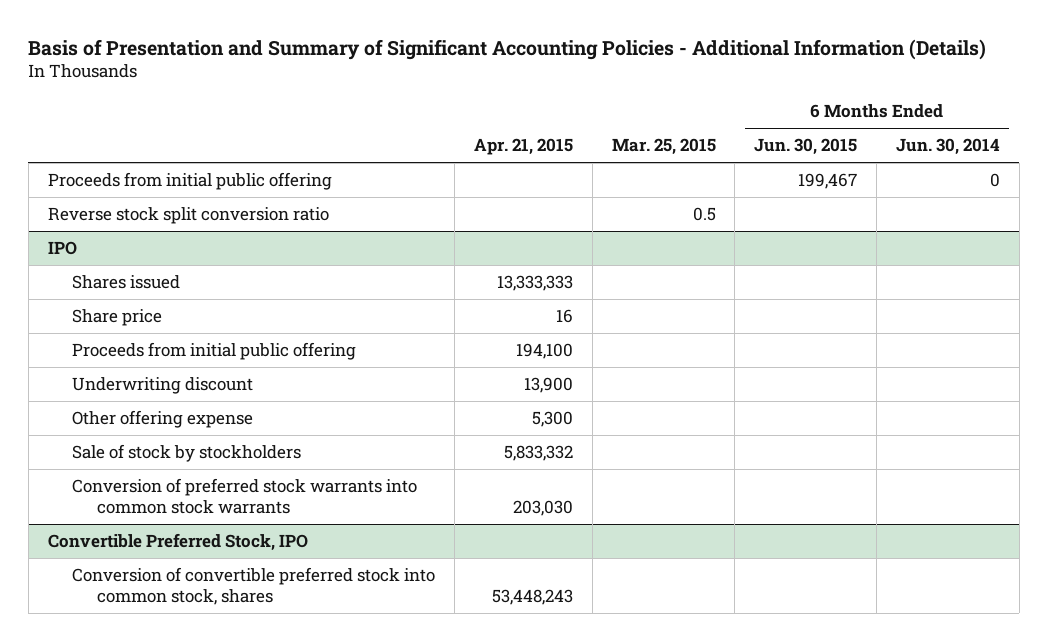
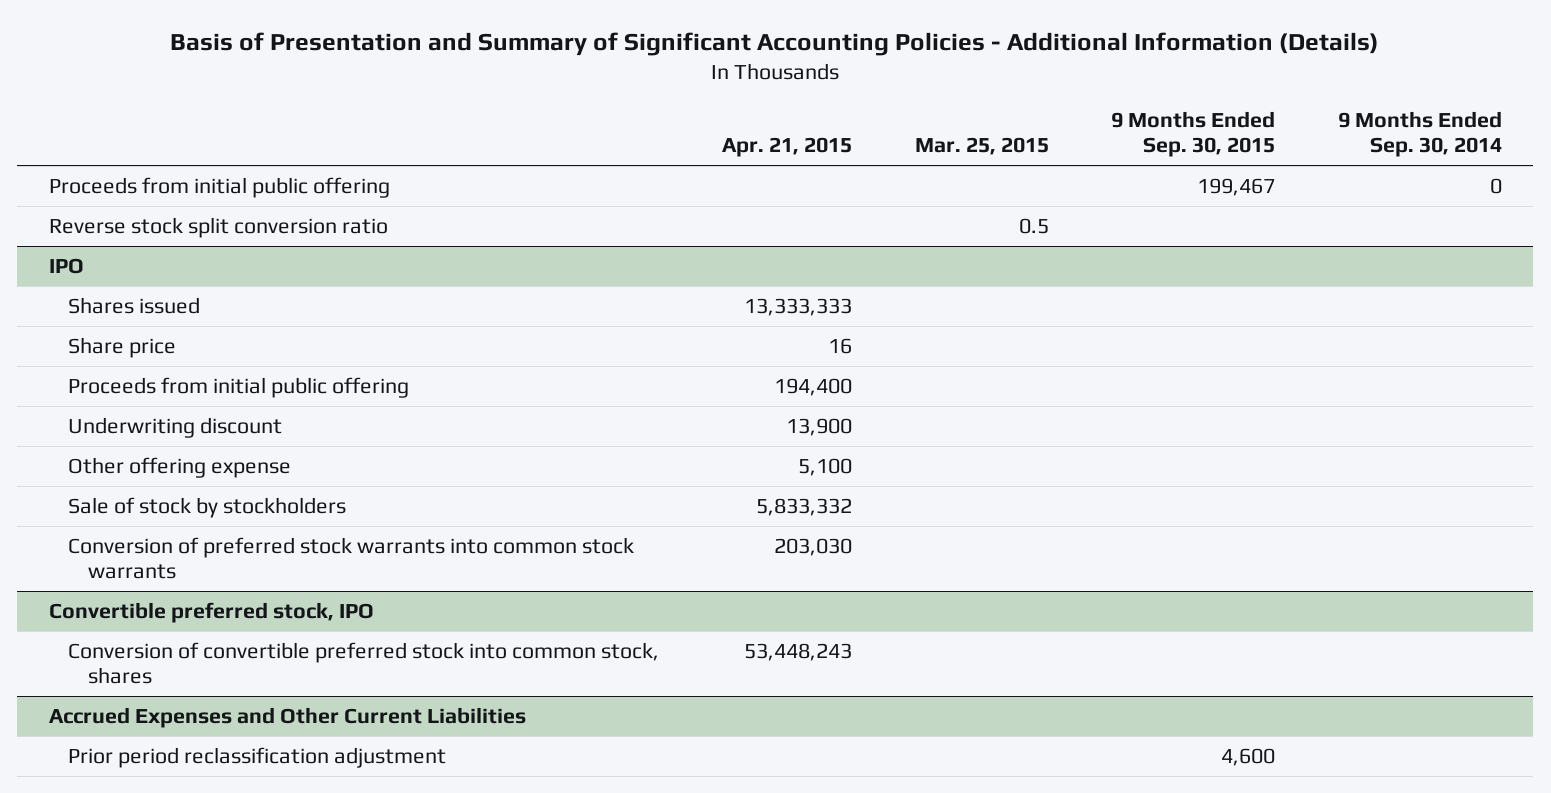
- | Apr. 21, 2015 | Mar. 25, 2015 | 6 Months Ended Jun. 30, 2015 | 6 Months Ended Jun. 30, 2014
+ | Apr. 21, 2015 | Mar. 25, 2015 | 9 Months Ended Sep. 30, 2015 | 9 Months Ended Sep. 30, 2014
@ IPO
- Proceeds from initial public offering | 194,100 | | |
+ Proceeds from initial public offering | 194,400 | | |
- Other offering expense | 5,300 | | |
+ Other offering expense | 5,100 | | |
- Convertible Preferred Stock, IPO
+ Convertible preferred stock, IPO
+ Accrued Expenses and Other Current Liabilities
+ Prior period reclassification adjustment | | | 4,600 |

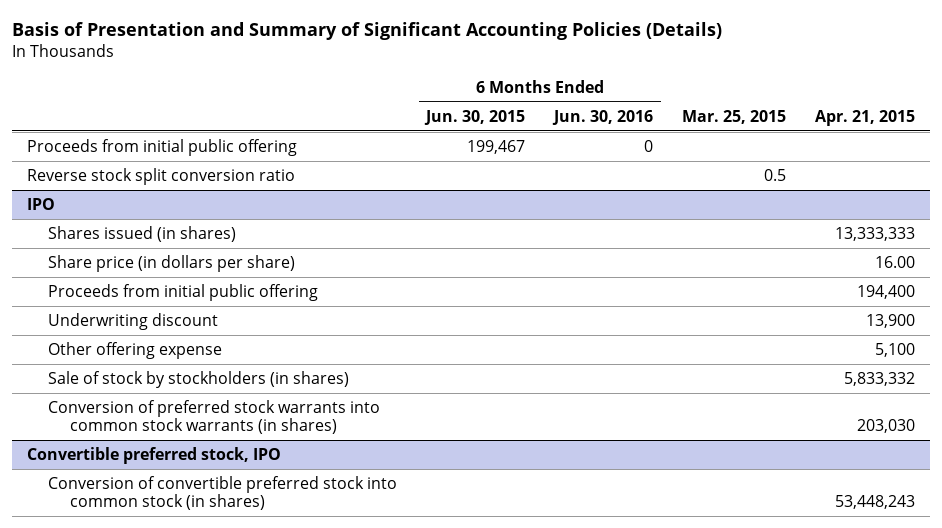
- Basis of Presentation and Summary of Significant Accounting Policies - Additional Information (Details)
+ Basis of Presentation and Summary of Significant Accounting Policies (Details)
- | Apr. 21, 2015 | Mar. 25, 2015 | 9 Months Ended Sep. 30, 2015 | 9 Months Ended Sep. 30, 2014
+ | 6 Months Ended Jun. 30, 2015 | 6 Months Ended Jun. 30, 2016 | Mar. 25, 2015 | Apr. 21, 2015
@ IPO
- Shares issued | 13,333,333 | | |
- Share price | 16 | | |
+ Shares issued (in shares) | | | | 13,333,333
+ Share price (in dollars per share) | | | | 16.00
- Sale of stock by stockholders | 5,833,332 | | |
- Conversion of preferred stock warrants into common stock warrants | 203,030 | | |
+ Sale of stock by stockholders (in shares) | | | | 5,833,332
+ Conversion of preferred stock warrants into common stock warrants (in shares) | | | | 203,030
@ Convertible preferred stock, IPO
- Conversion of convertible preferred stock into common stock, shares | 53,448,243 | | |
- Accrued Expenses and Other Current Liabilities
- Prior period reclassification adjustment | | | 4,600 |
@ Convertible preferred stock, IPO
+ Conversion of convertible preferred stock into common stock (in shares) | | | | 53,448,243

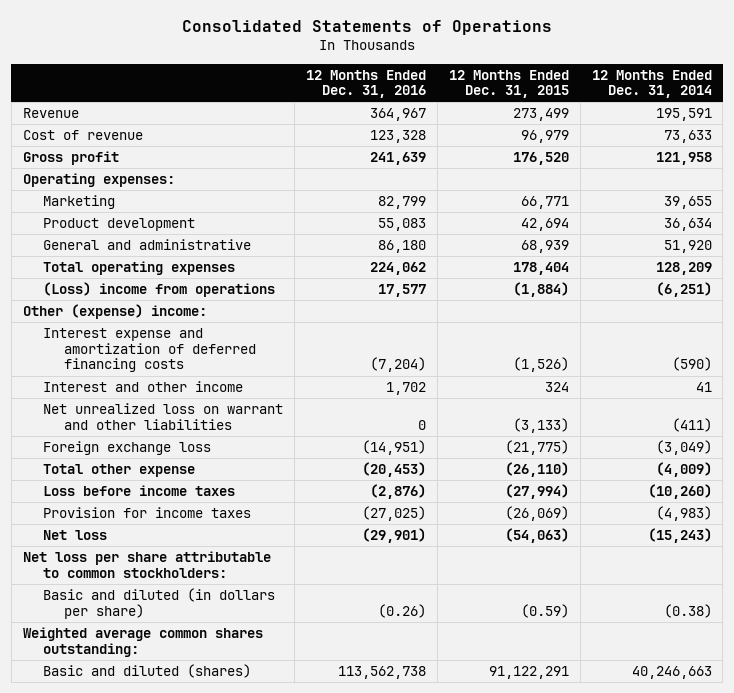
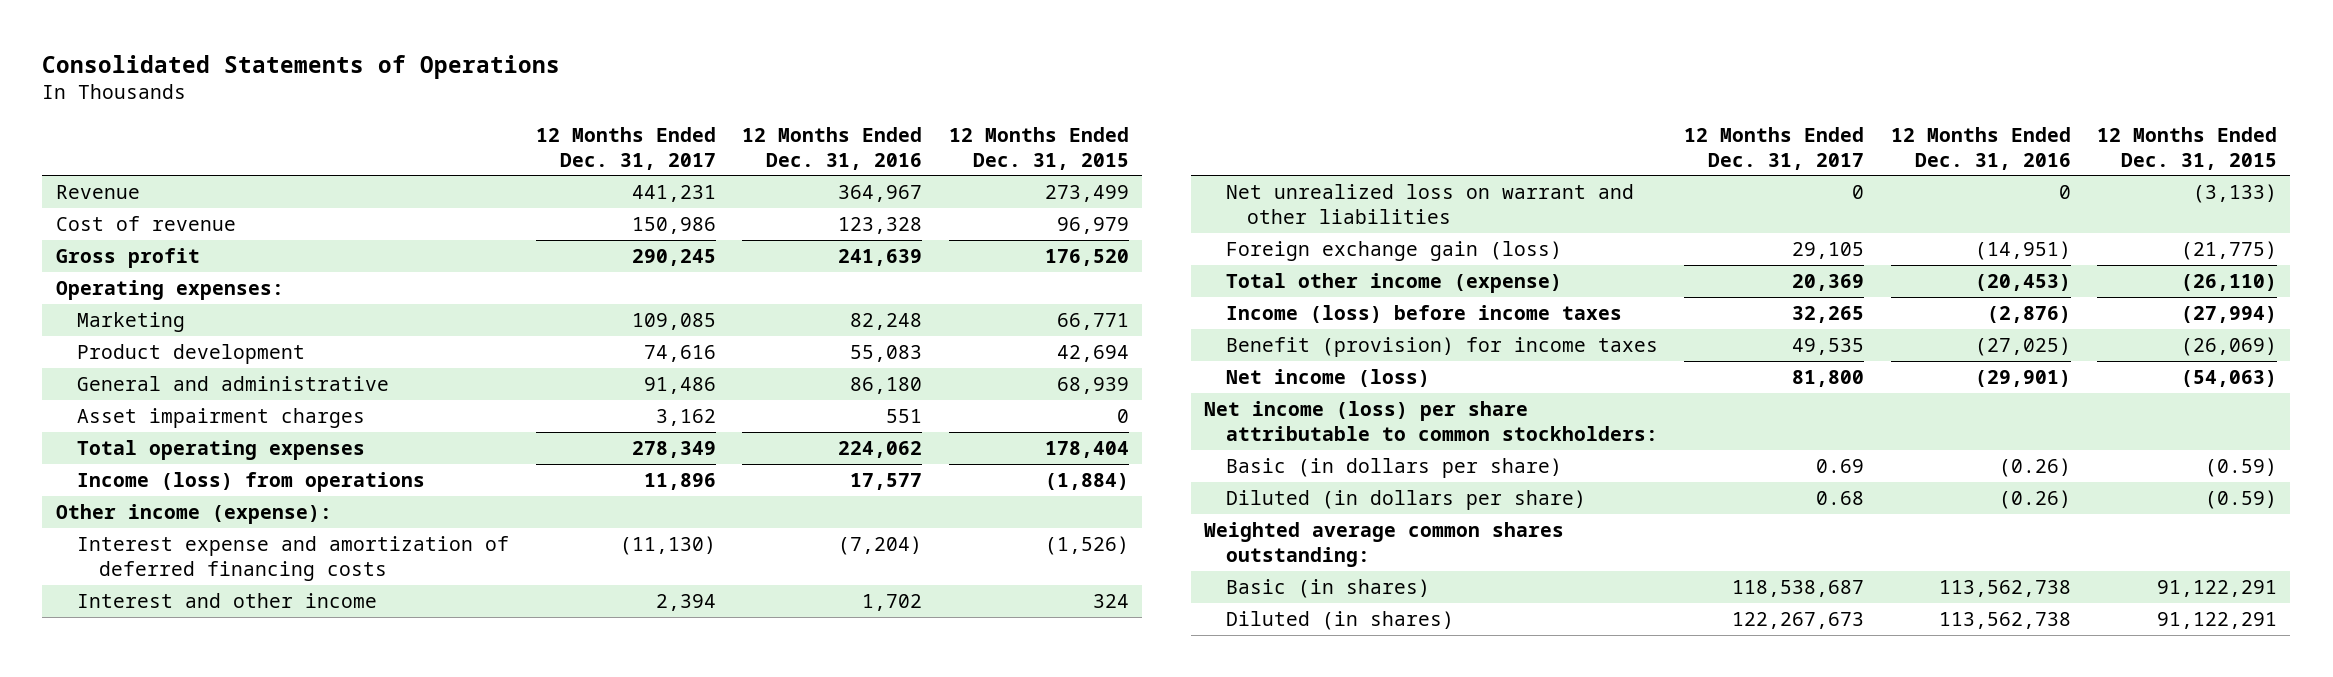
- | 12 Months Ended Dec. 31, 2016 | 12 Months Ended Dec. 31, 2015 | 12 Months Ended Dec. 31, 2014
+ | 12 Months Ended Dec. 31, 2017 | 12 Months Ended Dec. 31, 2016 | 12 Months Ended Dec. 31, 2015
- Marketing | 82,799 | 66,771 | 39,655
+ Marketing | 109,085 | 82,248 | 66,771
+ Asset impairment charges | 3,162 | 551 | 0
- (Loss) income from operations | 17,577 | (1,884) | (6,251)
- Other (expense) income:
+ Income (loss) from operations | 11,896 | 17,577 | (1,884)
+ Other income (expense):
- Foreign exchange loss | (14,951) | (21,775) | (3,049)
- Total other expense | (20,453) | (26,110) | (4,009)
- Loss before income taxes | (2,876) | (27,994) | (10,260)
- Provision for income taxes | (27,025) | (26,069) | (4,983)
- Net loss | (29,901) | (54,063) | (15,243)
- Net loss per share attributable to common stockholders:
- Basic and diluted (in dollars per share) | (0.26) | (0.59) | (0.38)
+ Foreign exchange gain (loss) | 29,105 | (14,951) | (21,775)
+ Total other income (expense) | 20,369 | (20,453) | (26,110)
+ Income (loss) before income taxes | 32,265 | (2,876) | (27,994)
+ Benefit (provision) for income taxes | 49,535 | (27,025) | (26,069)
+ Net income (loss) | 81,800 | (29,901) | (54,063)
+ Net income (loss) per share attributable to common stockholders:
+ Basic (in dollars per share) | 0.69 | (0.26) | (0.59)
+ Diluted (in dollars per share) | 0.68 | (0.26) | (0.59)
- Basic and diluted (shares) | 113,562,738 | 91,122,291 | 40,246,663
+ Basic (in shares) | 118,538,687 | 113,562,738 | 91,122,291
+ Diluted (in shares) | 122,267,673 | 113,562,738 | 91,122,291

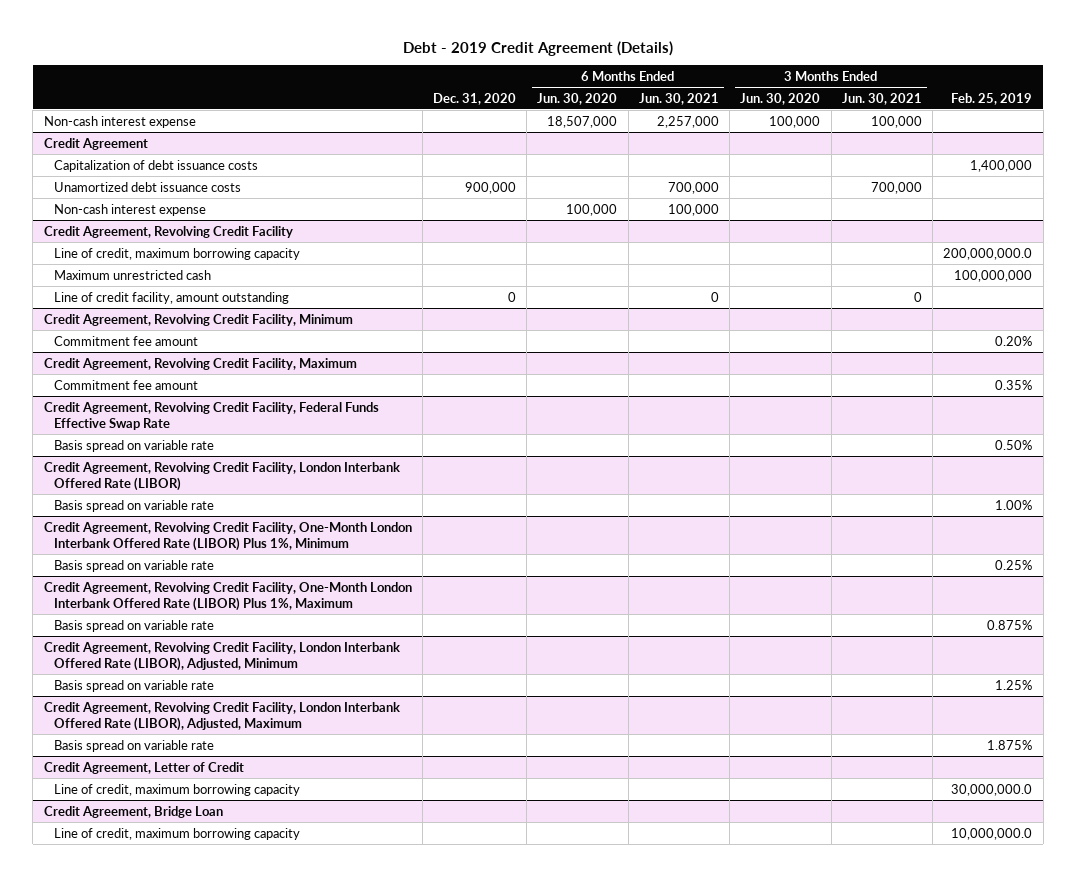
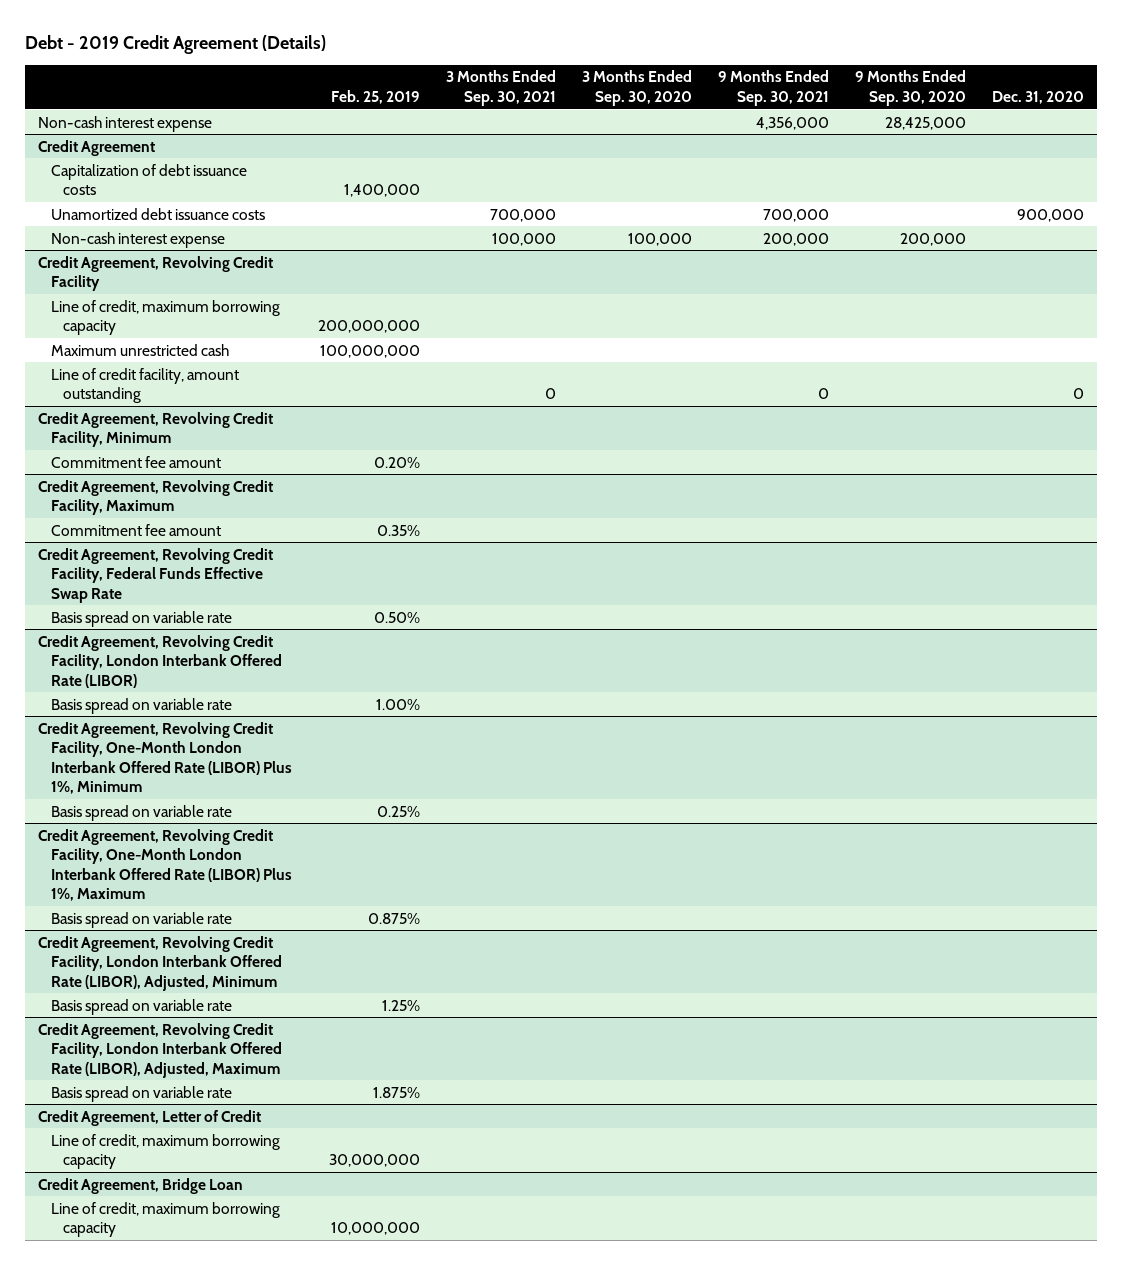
- | Dec. 31, 2020 | 6 Months Ended Jun. 30, 2020 | 6 Months Ended Jun. 30, 2021 | 3 Months Ended Jun. 30, 2020 | 3 Months Ended Jun. 30, 2021 | Feb. 25, 2019
+ | Feb. 25, 2019 | 3 Months Ended Sep. 30, 2021 | 3 Months Ended Sep. 30, 2020 | 9 Months Ended Sep. 30, 2021 | 9 Months Ended Sep. 30, 2020 | Dec. 31, 2020
@ Credit Agreement, Revolving Credit Facility
- Line of credit, maximum borrowing capacity | | | | | | 200,000,000.0
+ Line of credit, maximum borrowing capacity | 200,000,000 | | | | |
@ Credit Agreement, Letter of Credit
- Line of credit, maximum borrowing capacity | | | | | | 30,000,000.0
+ Line of credit, maximum borrowing capacity | 30,000,000 | | | | |
@ Credit Agreement, Bridge Loan
- Line of credit, maximum borrowing capacity | | | | | | 10,000,000.0
+ Line of credit, maximum borrowing capacity | 10,000,000 | | | | |

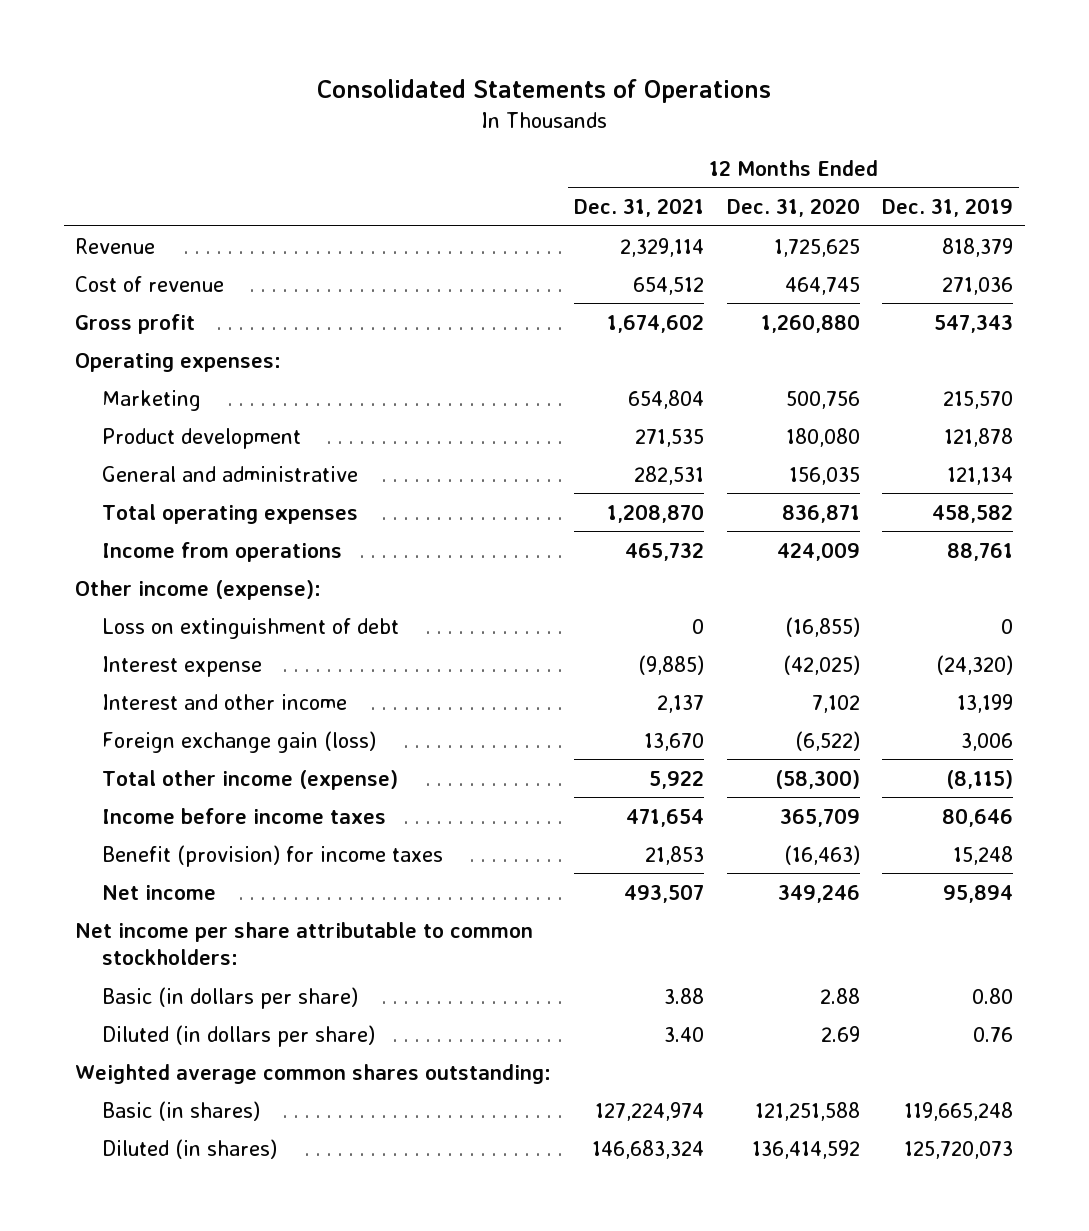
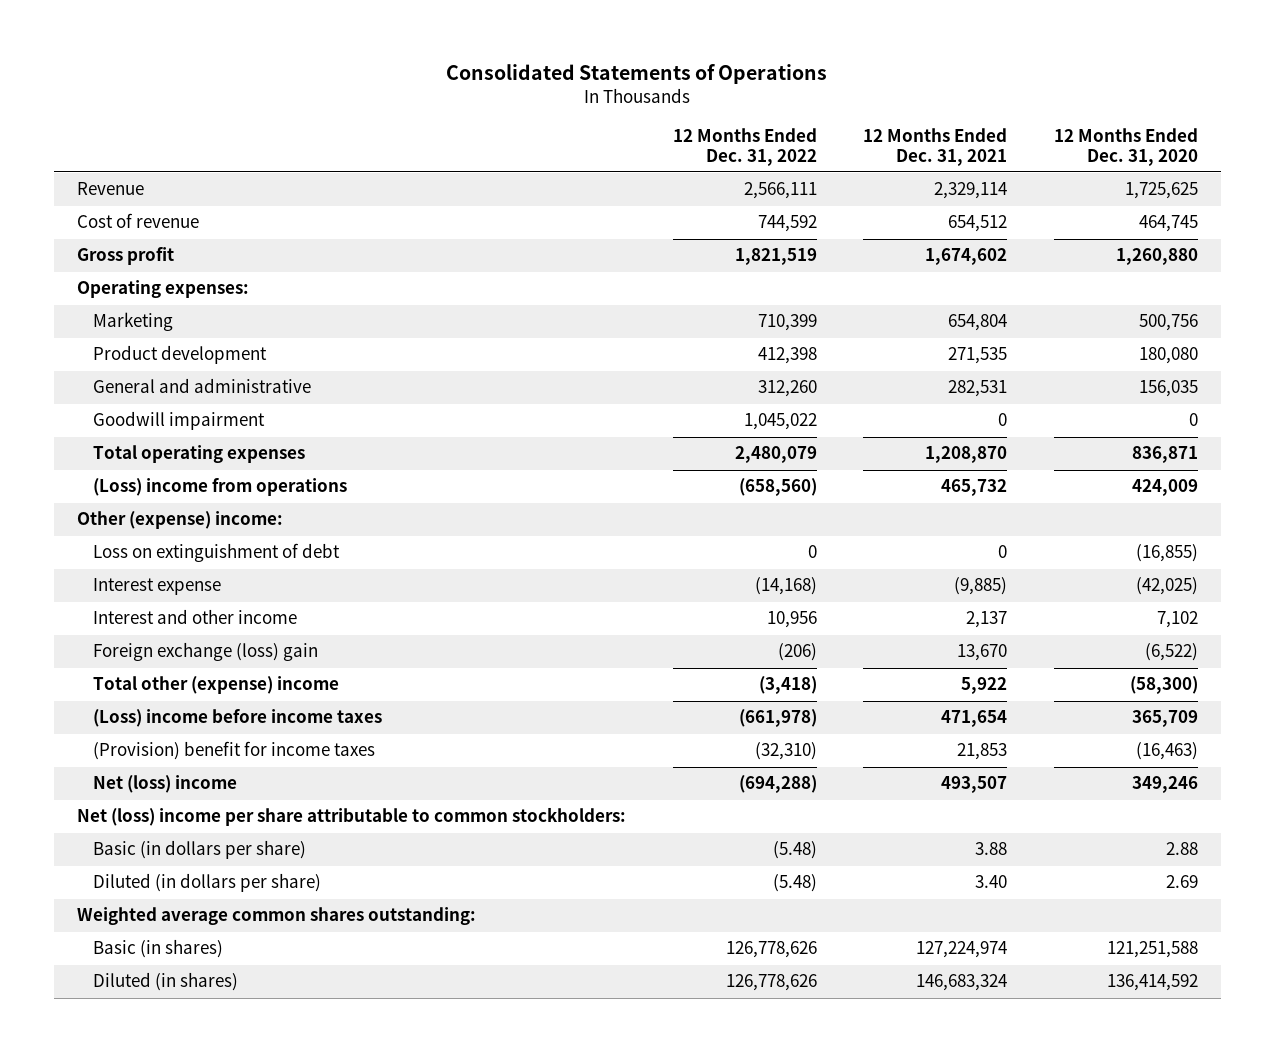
- | 12 Months Ended Dec. 31, 2021 | 12 Months Ended Dec. 31, 2020 | 12 Months Ended Dec. 31, 2019
+ | 12 Months Ended Dec. 31, 2022 | 12 Months Ended Dec. 31, 2021 | 12 Months Ended Dec. 31, 2020
+ Goodwill impairment | 1,045,022 | 0 | 0
- Income from operations | 465,732 | 424,009 | 88,761
- Other income (expense):
+ (Loss) income from operations | (658,560) | 465,732 | 424,009
+ Other (expense) income:
- Foreign exchange gain (loss) | 13,670 | (6,522) | 3,006
- Total other income (expense) | 5,922 | (58,300) | (8,115)
- Income before income taxes | 471,654 | 365,709 | 80,646
- Benefit (provision) for income taxes | 21,853 | (16,463) | 15,248
- Net income | 493,507 | 349,246 | 95,894
- Net income per share attributable to common stockholders:
+ Foreign exchange (loss) gain | (206) | 13,670 | (6,522)
+ Total other (expense) income | (3,418) | 5,922 | (58,300)
+ (Loss) income before income taxes | (661,978) | 471,654 | 365,709
+ (Provision) benefit for income taxes | (32,310) | 21,853 | (16,463)
+ Net (loss) income | (694,288) | 493,507 | 349,246
+ Net (loss) income per share attributable to common stockholders:

